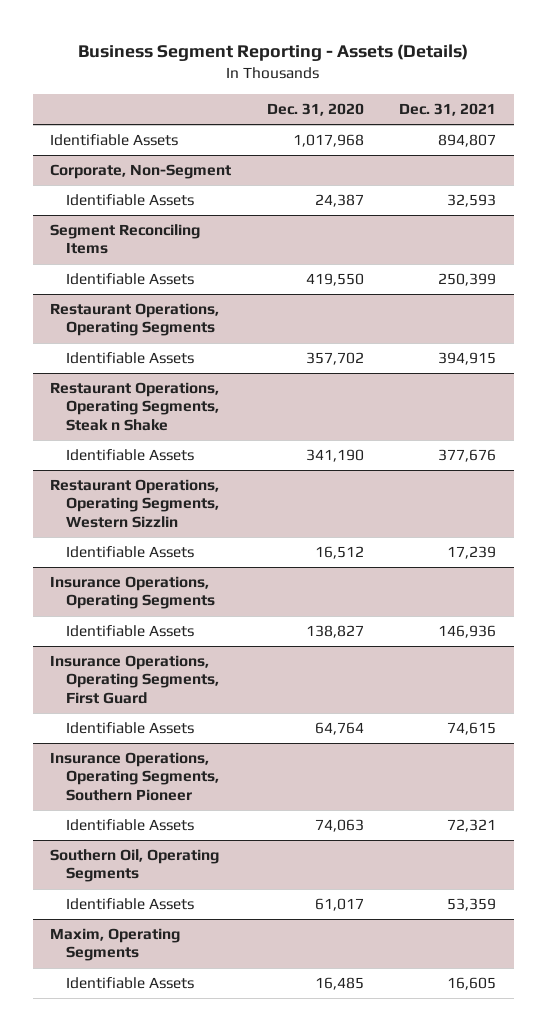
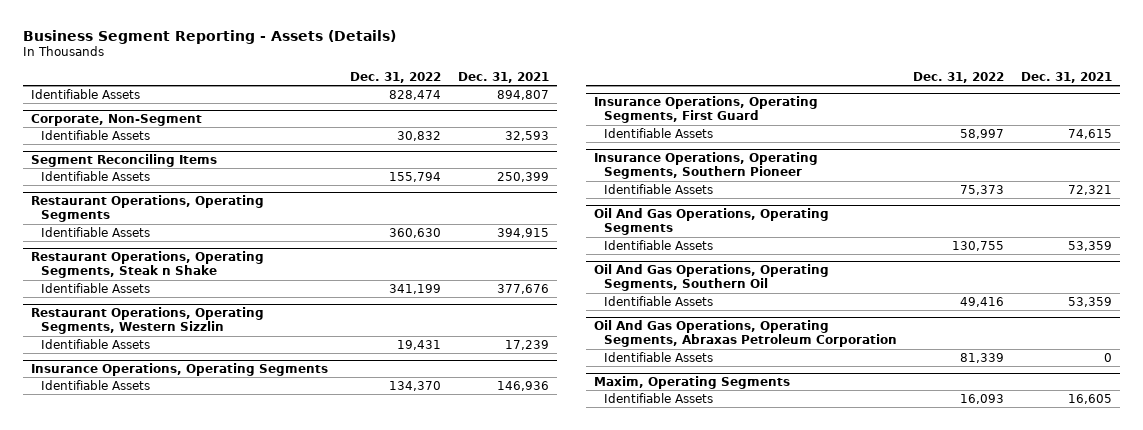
- | Dec. 31, 2020 | Dec. 31, 2021
+ | Dec. 31, 2022 | Dec. 31, 2021
- Southern Oil, Operating Segments
+ Oil And Gas Operations, Operating Segments
+ Oil And Gas Operations, Operating Segments, Southern Oil
+ Identifiable Assets | 49,416 | 53,359
+ Oil And Gas Operations, Operating Segments, Abraxas Petroleum Corporation
+ Identifiable Assets | 81,339 | 0

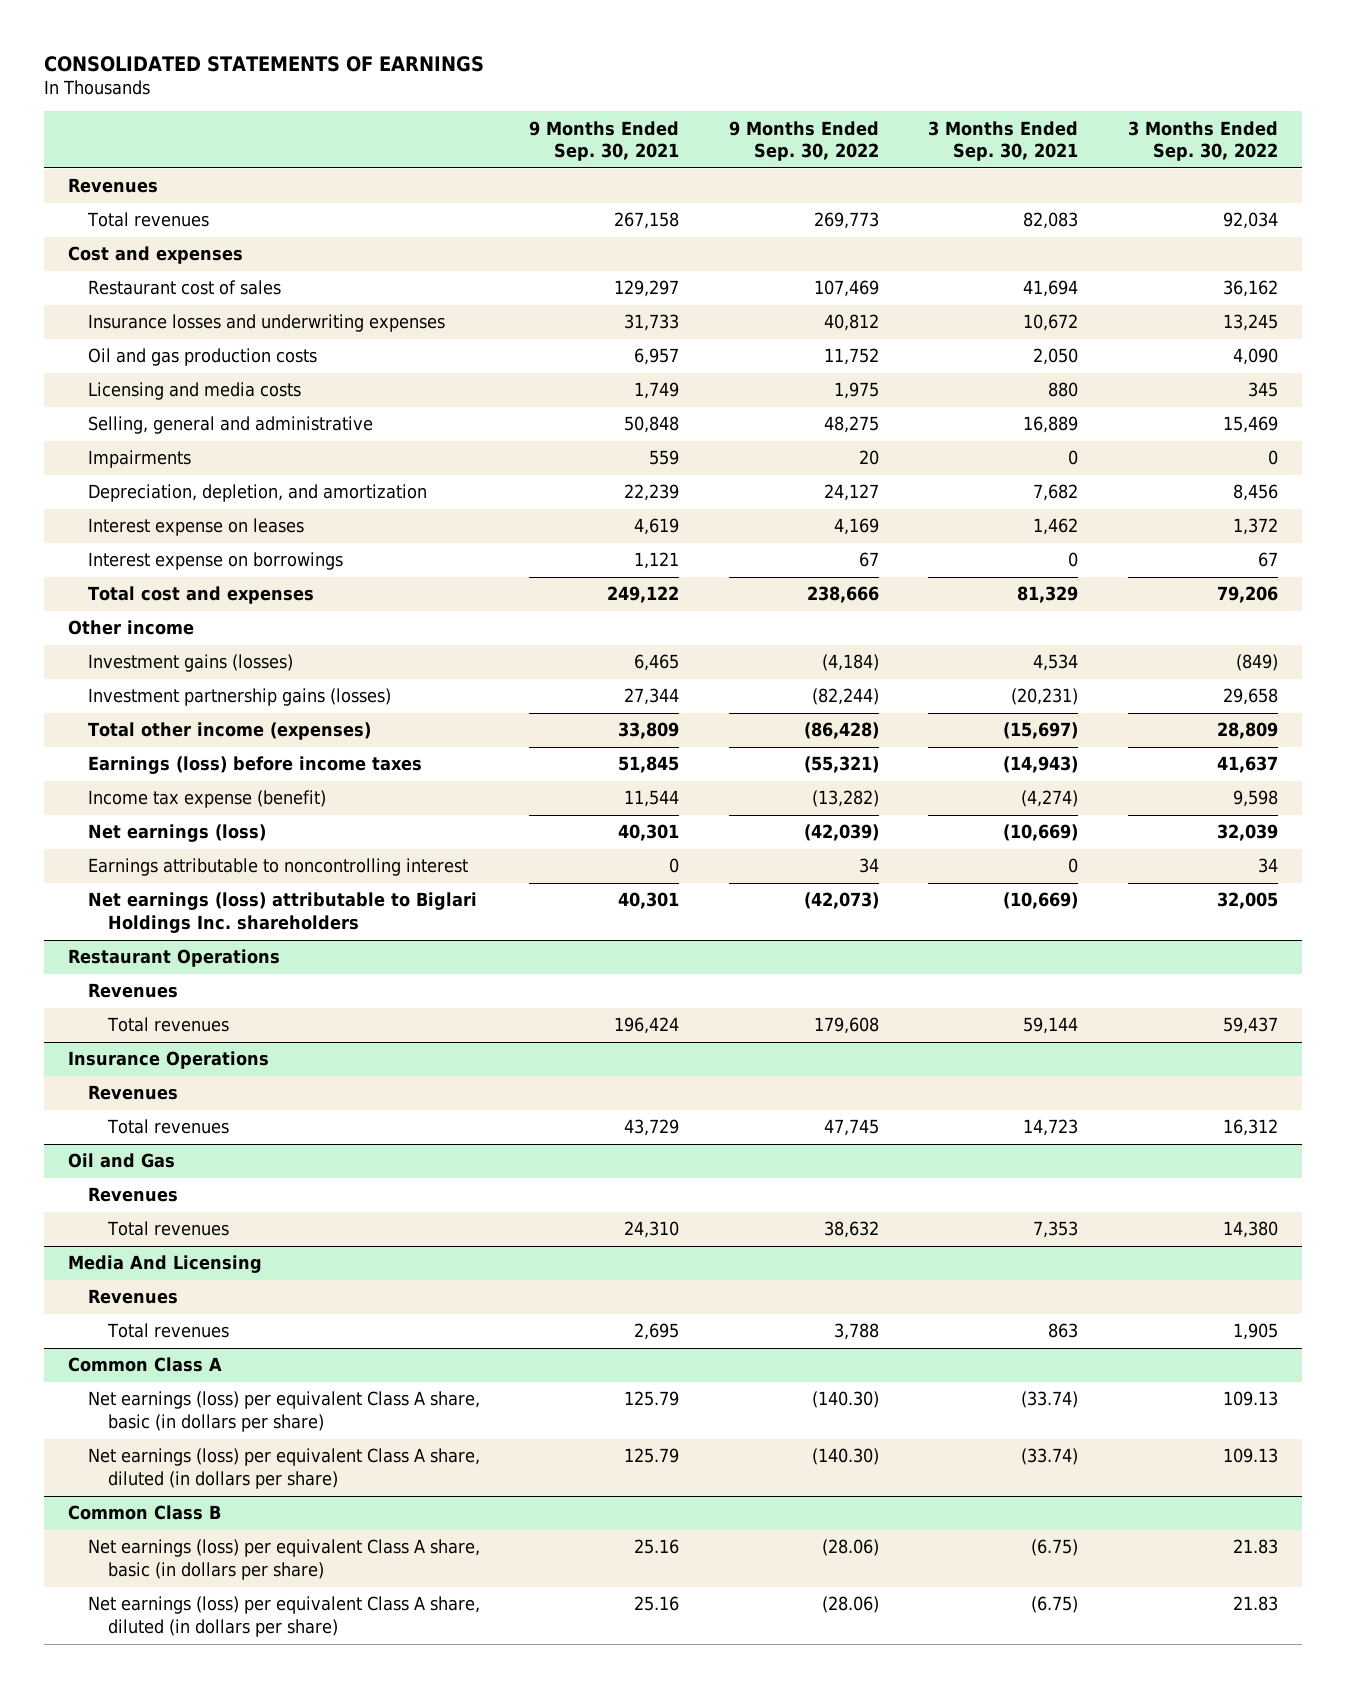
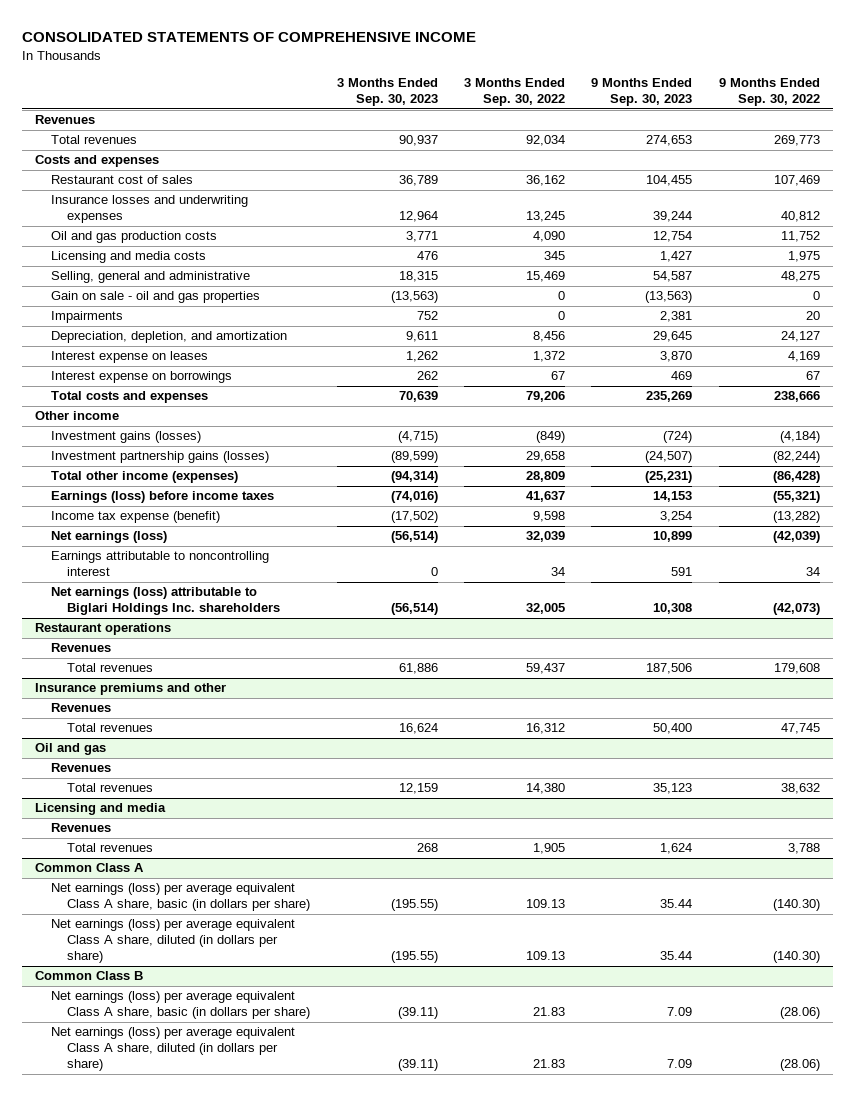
- CONSOLIDATED STATEMENTS OF EARNINGS
+ CONSOLIDATED STATEMENTS OF COMPREHENSIVE INCOME
- | 9 Months Ended Sep. 30, 2021 | 9 Months Ended Sep. 30, 2022 | 3 Months Ended Sep. 30, 2021 | 3 Months Ended Sep. 30, 2022
+ | 3 Months Ended Sep. 30, 2023 | 3 Months Ended Sep. 30, 2022 | 9 Months Ended Sep. 30, 2023 | 9 Months Ended Sep. 30, 2022
- Cost and expenses
+ Costs and expenses
+ Gain on sale - oil and gas properties | (13,563) | 0 | (13,563) | 0
- Total cost and expenses | 249,122 | 238,666 | 81,329 | 79,206
+ Total costs and expenses | 70,639 | 79,206 | 235,269 | 238,666
- Restaurant Operations
+ Restaurant operations
- Insurance Operations
+ Insurance premiums and other
- Oil and Gas
+ Oil and gas
- Media And Licensing
+ Licensing and media
@ Common Class A
- Net earnings (loss) per equivalent Class A share, basic (in dollars per share) | 125.79 | (140.30) | (33.74) | 109.13
- Net earnings (loss) per equivalent Class A share, diluted (in dollars per share) | 125.79 | (140.30) | (33.74) | 109.13
+ Net earnings (loss) per average equivalent Class A share, basic (in dollars per share) | (195.55) | 109.13 | 35.44 | (140.30)
+ Net earnings (loss) per average equivalent Class A share, diluted (in dollars per share) | (195.55) | 109.13 | 35.44 | (140.30)
@ Common Class B
- Net earnings (loss) per equivalent Class A share, basic (in dollars per share) | 25.16 | (28.06) | (6.75) | 21.83
- Net earnings (loss) per equivalent Class A share, diluted (in dollars per share) | 25.16 | (28.06) | (6.75) | 21.83
+ Net earnings (loss) per average equivalent Class A share, basic (in dollars per share) | (39.11) | 21.83 | 7.09 | (28.06)
+ Net earnings (loss) per average equivalent Class A share, diluted (in dollars per share) | (39.11) | 21.83 | 7.09 | (28.06)

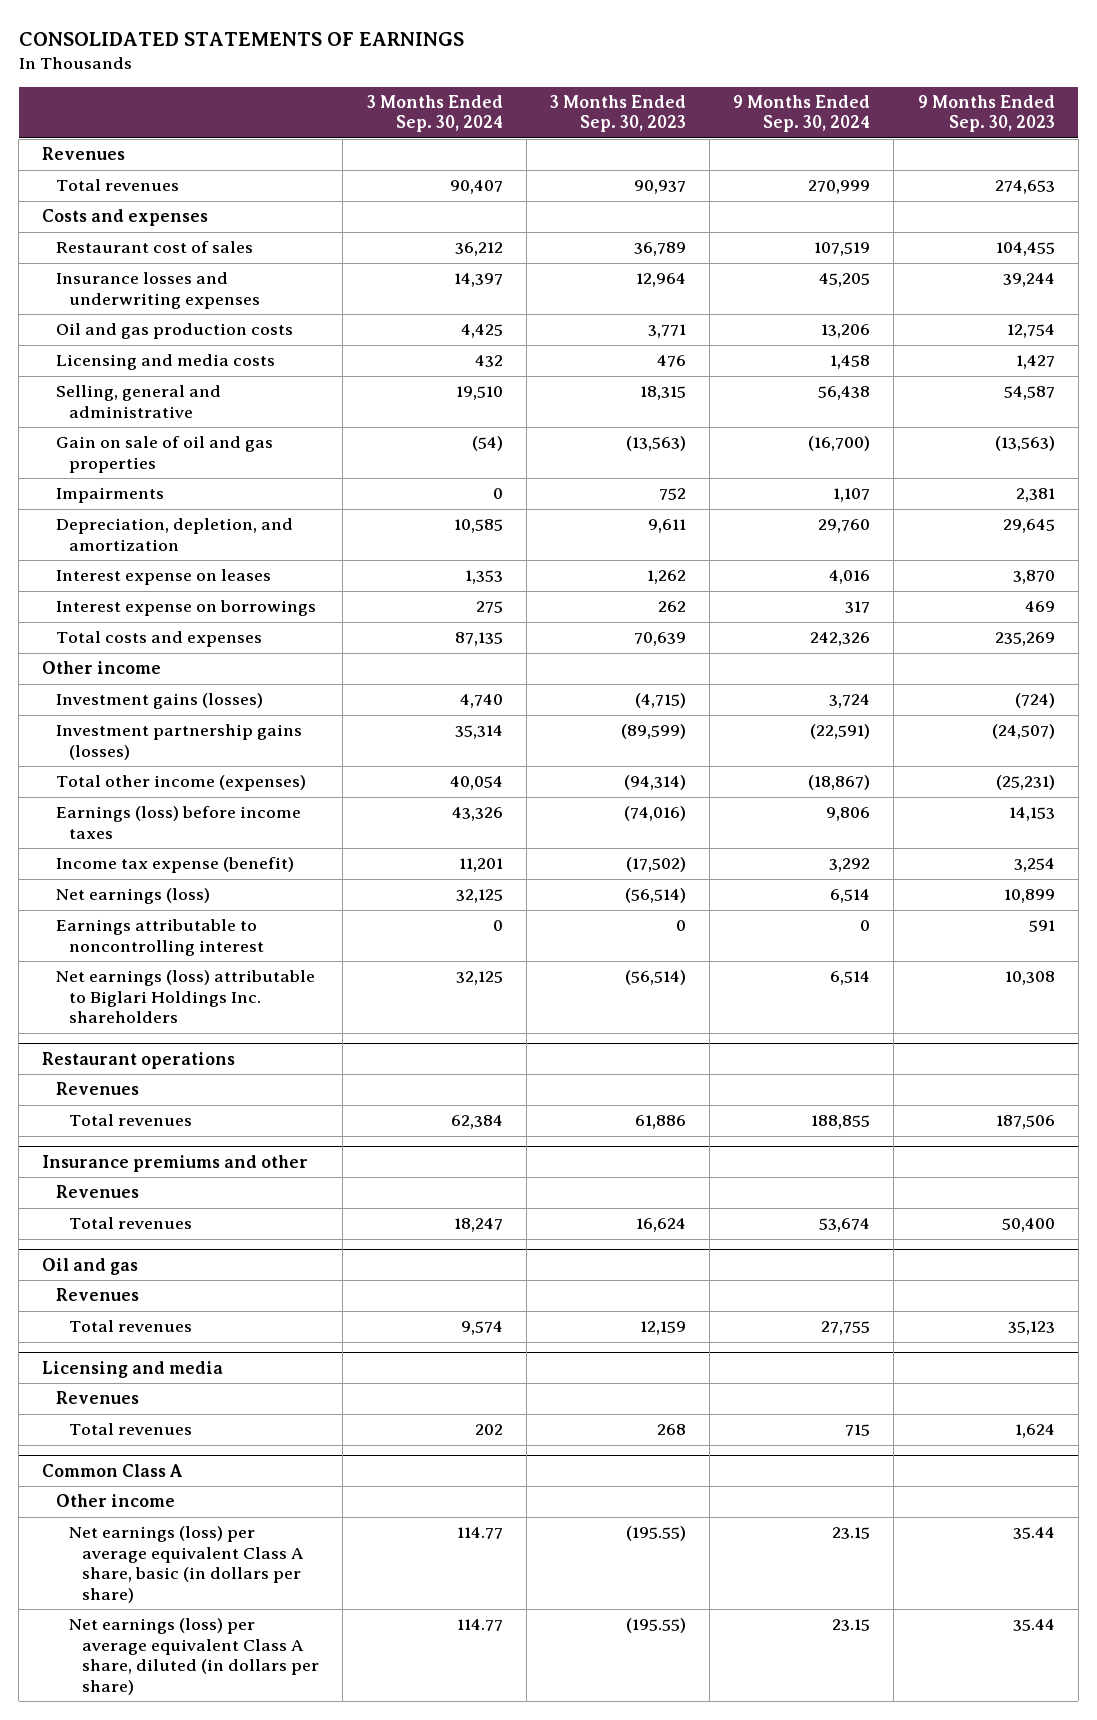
- CONSOLIDATED STATEMENTS OF COMPREHENSIVE INCOME
+ CONSOLIDATED STATEMENTS OF EARNINGS
- | 3 Months Ended Sep. 30, 2023 | 3 Months Ended Sep. 30, 2022 | 9 Months Ended Sep. 30, 2023 | 9 Months Ended Sep. 30, 2022
+ | 3 Months Ended Sep. 30, 2024 | 3 Months Ended Sep. 30, 2023 | 9 Months Ended Sep. 30, 2024 | 9 Months Ended Sep. 30, 2023
- Gain on sale - oil and gas properties | (13,563) | 0 | (13,563) | 0
+ Gain on sale of oil and gas properties | (54) | (13,563) | (16,700) | (13,563)
@ Common Class A
+ Other income
- Common Class B
- Net earnings (loss) per average equivalent Class A share, basic (in dollars per share) | (39.11) | 21.83 | 7.09 | (28.06)
- Net earnings (loss) per average equivalent Class A share, diluted (in dollars per share) | (39.11) | 21.83 | 7.09 | (28.06)

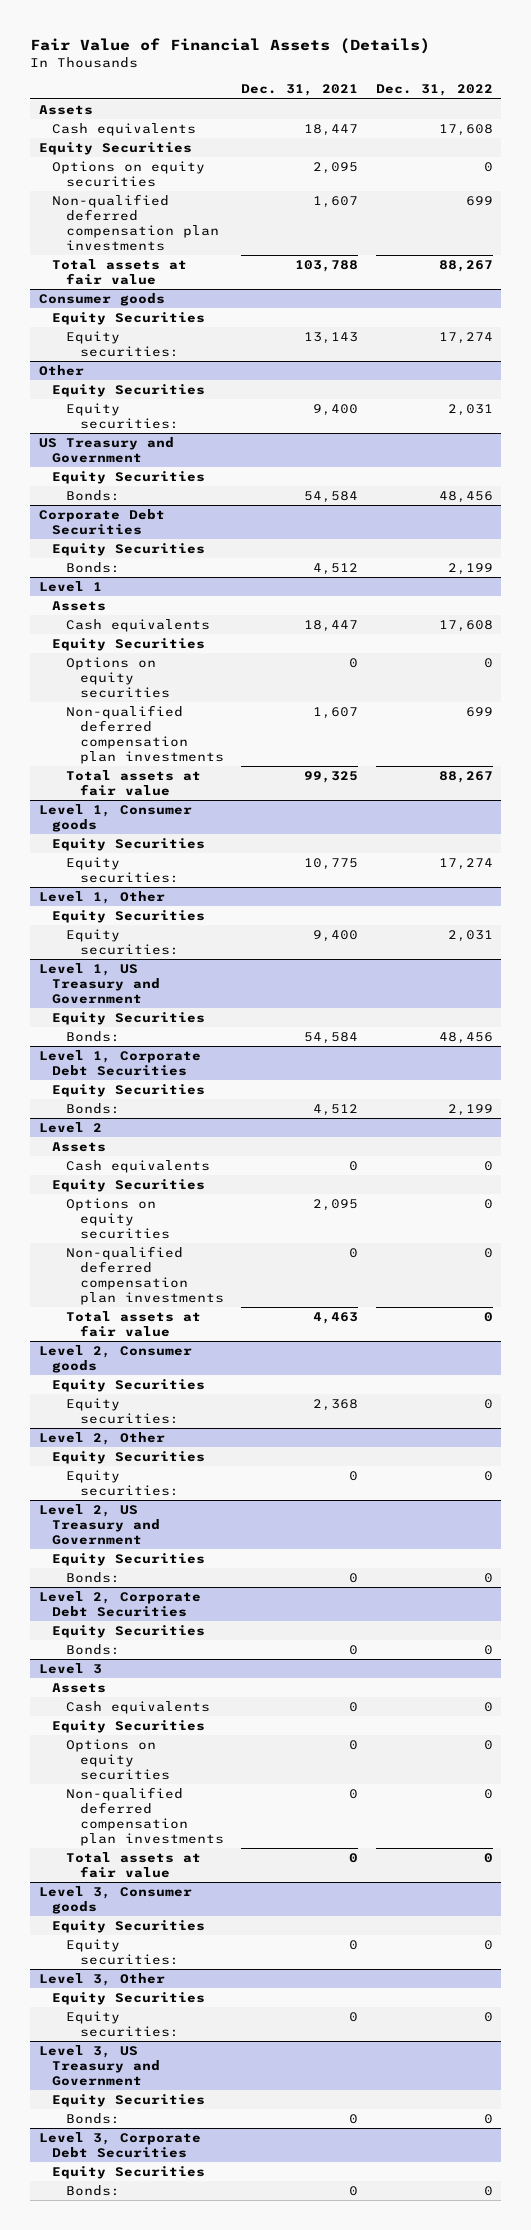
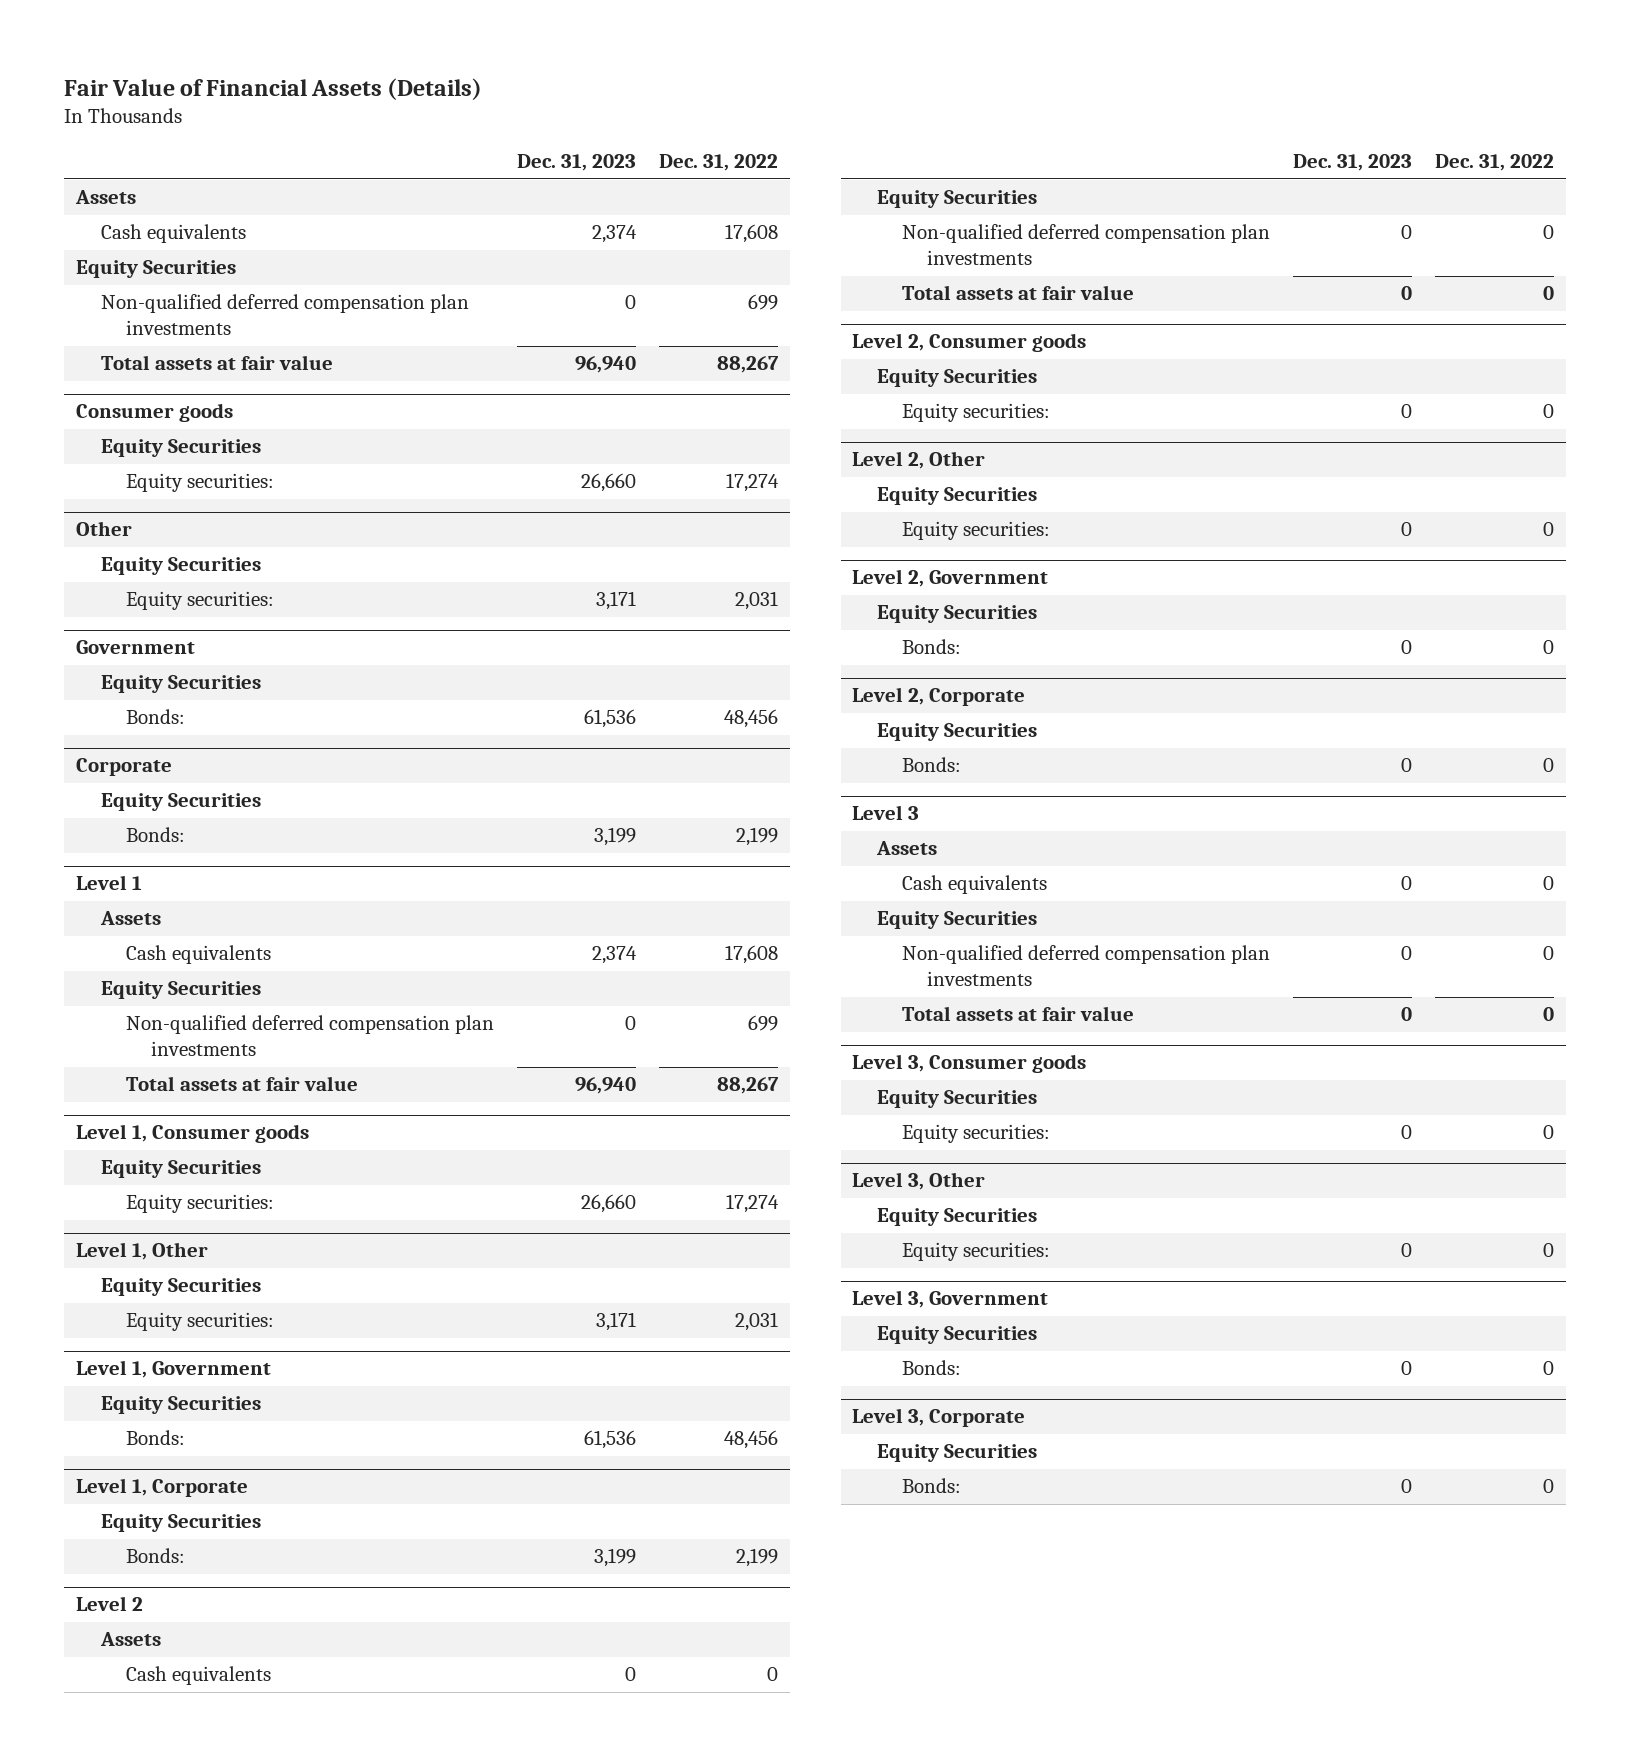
- | Dec. 31, 2021 | Dec. 31, 2022
+ | Dec. 31, 2023 | Dec. 31, 2022
- Options on equity securities | 2,095 | 0
- US Treasury and Government
+ Government
- Corporate Debt Securities
+ Corporate
@ Level 1
- Options on equity securities | 0 | 0
- Level 1, US Treasury and Government
+ Level 1, Government
- Level 1, Corporate Debt Securities
+ Level 1, Corporate
@ Level 2
- Options on equity securities | 2,095 | 0
- Level 2, US Treasury and Government
+ Level 2, Government
- Level 2, Corporate Debt Securities
+ Level 2, Corporate
@ Level 3
- Options on equity securities | 0 | 0
- Level 3, US Treasury and Government
+ Level 3, Government
- Level 3, Corporate Debt Securities
+ Level 3, Corporate

